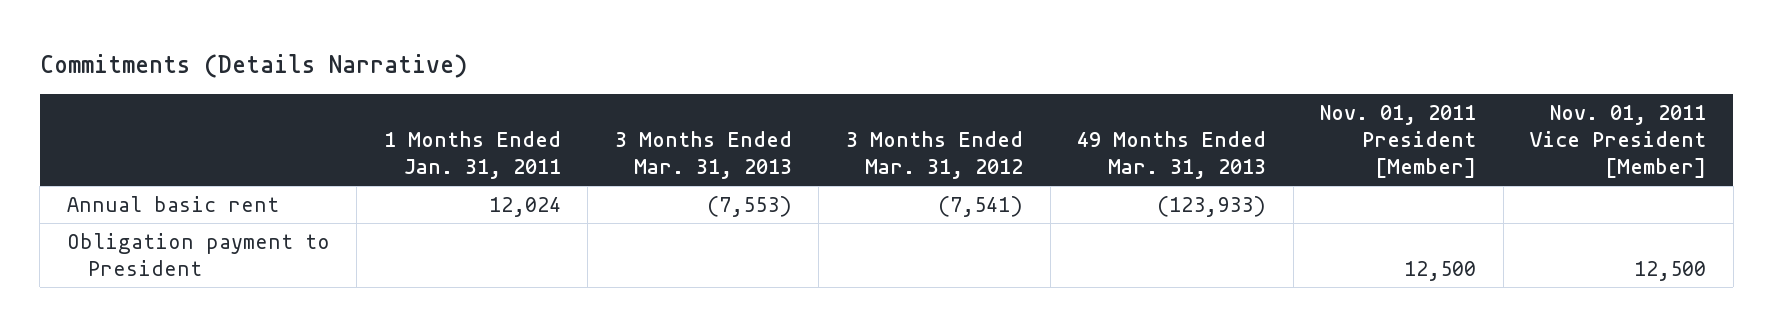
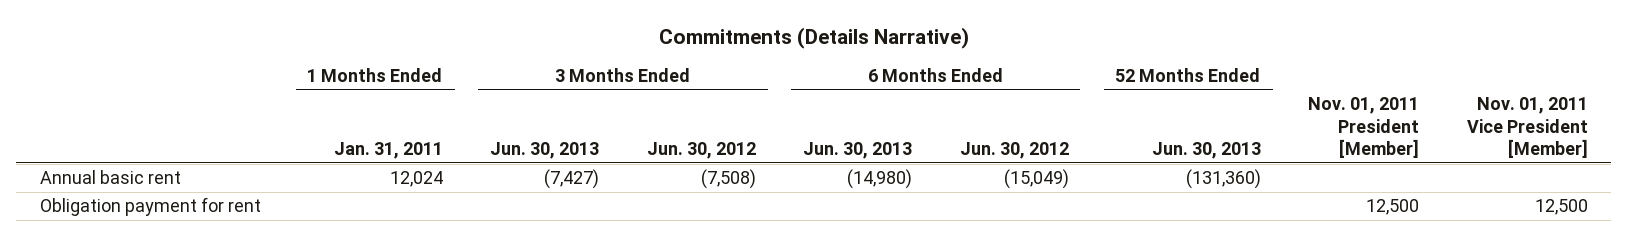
- | 1 Months Ended Jan. 31, 2011 | 3 Months Ended Mar. 31, 2013 | 3 Months Ended Mar. 31, 2012 | 49 Months Ended Mar. 31, 2013 | Nov. 01, 2011 President [Member] | Nov. 01, 2011 Vice President [Member]
+ | 1 Months Ended Jan. 31, 2011 | 3 Months Ended Jun. 30, 2013 | 3 Months Ended Jun. 30, 2012 | 6 Months Ended Jun. 30, 2013 | 6 Months Ended Jun. 30, 2012 | 52 Months Ended Jun. 30, 2013 | Nov. 01, 2011 President [Member] | Nov. 01, 2011 Vice President [Member]
- Obligation payment to President | | | | | 12,500 | 12,500
+ Obligation payment for rent | | | | | | | 12,500 | 12,500

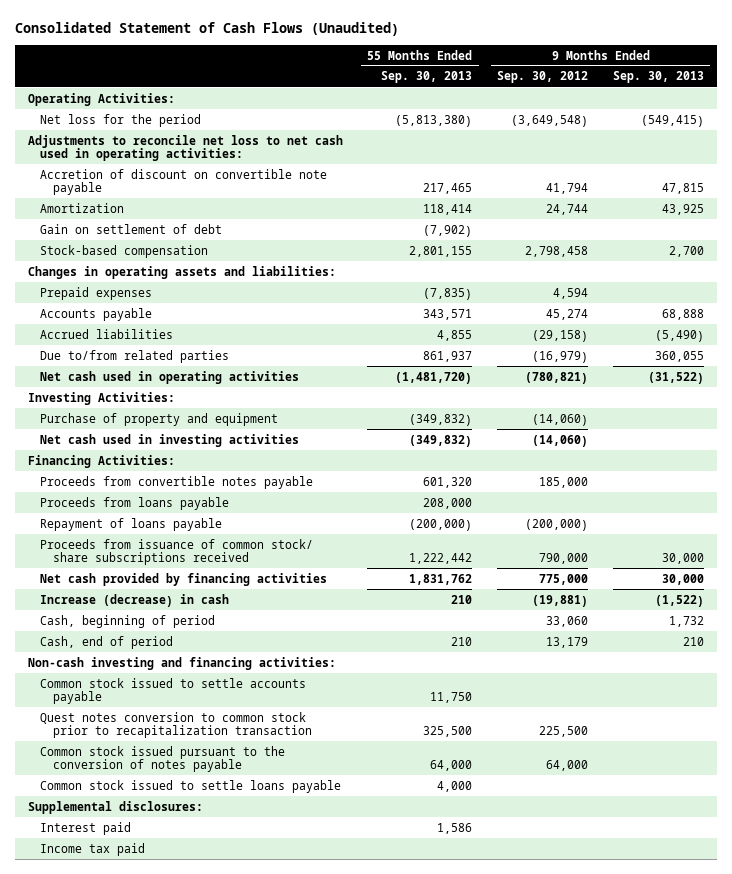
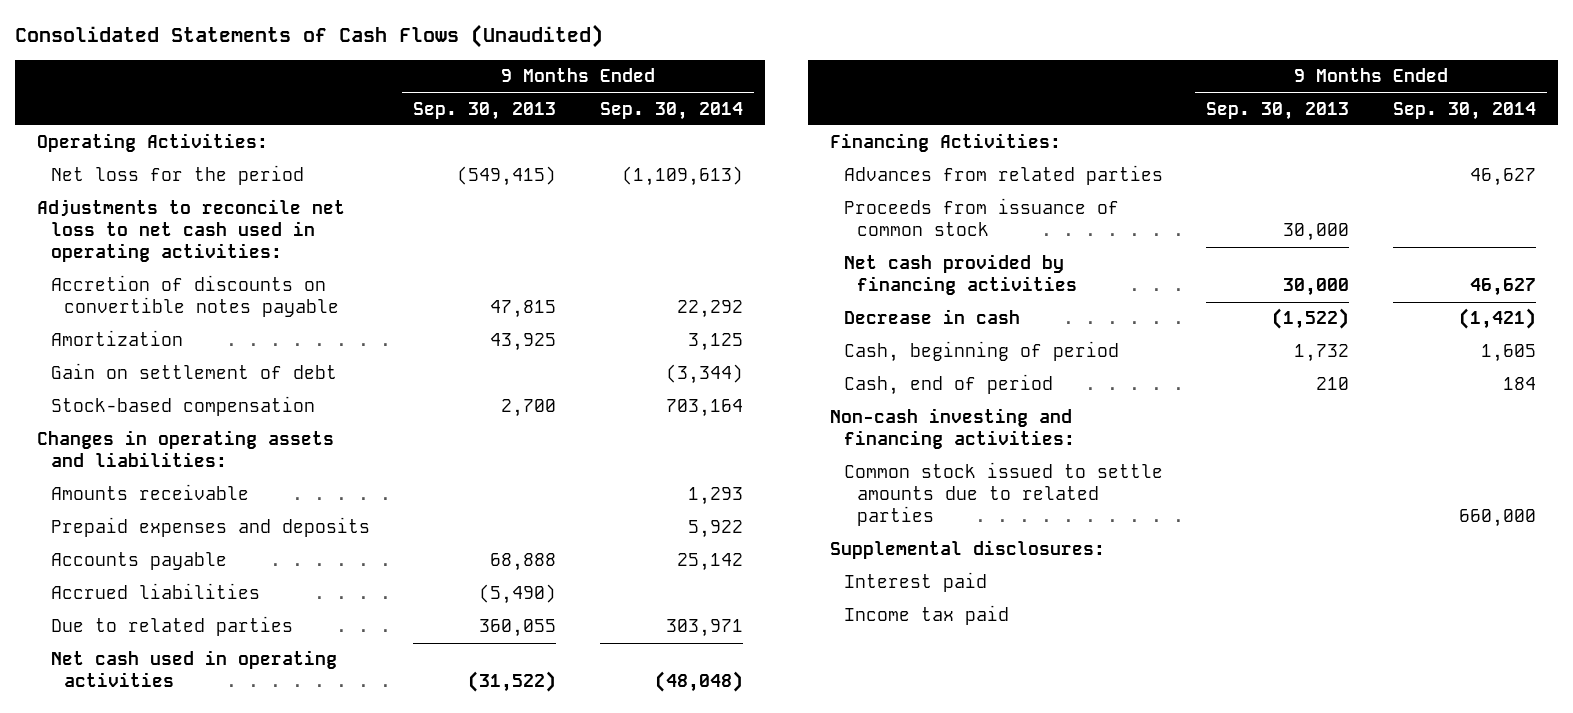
- Consolidated Statement of Cash Flows (Unaudited)
+ Consolidated Statements of Cash Flows (Unaudited)
- | 55 Months Ended Sep. 30, 2013 | 9 Months Ended Sep. 30, 2012 | 9 Months Ended Sep. 30, 2013
+ | 9 Months Ended Sep. 30, 2013 | 9 Months Ended Sep. 30, 2014
- Accretion of discount on convertible note payable | 217,465 | 41,794 | 47,815
+ Accretion of discounts on convertible notes payable | 47,815 | 22,292
- Prepaid expenses | (7,835) | 4,594 |
+ Amounts receivable | | 1,293
+ Prepaid expenses and deposits | | 5,922
- Due to/from related parties | 861,937 | (16,979) | 360,055
+ Due to related parties | 360,055 | 303,971
- Investing Activities:
- Purchase of property and equipment | (349,832) | (14,060) |
- Net cash used in investing activities | (349,832) | (14,060) |
- Proceeds from convertible notes payable | 601,320 | 185,000 |
- Proceeds from loans payable | 208,000 | |
- Repayment of loans payable | (200,000) | (200,000) |
- Proceeds from issuance of common stock/ share subscriptions received | 1,222,442 | 790,000 | 30,000
+ Advances from related parties | | 46,627
+ Proceeds from issuance of common stock | 30,000 |
- Increase (decrease) in cash | 210 | (19,881) | (1,522)
+ Decrease in cash | (1,522) | (1,421)
- Common stock issued to settle accounts payable | 11,750 | |
- Quest notes conversion to common stock prior to recapitalization transaction | 325,500 | 225,500 |
- Common stock issued pursuant to the conversion of notes payable | 64,000 | 64,000 |
- Common stock issued to settle loans payable | 4,000 | |
+ Common stock issued to settle amounts due to related parties | | 660,000

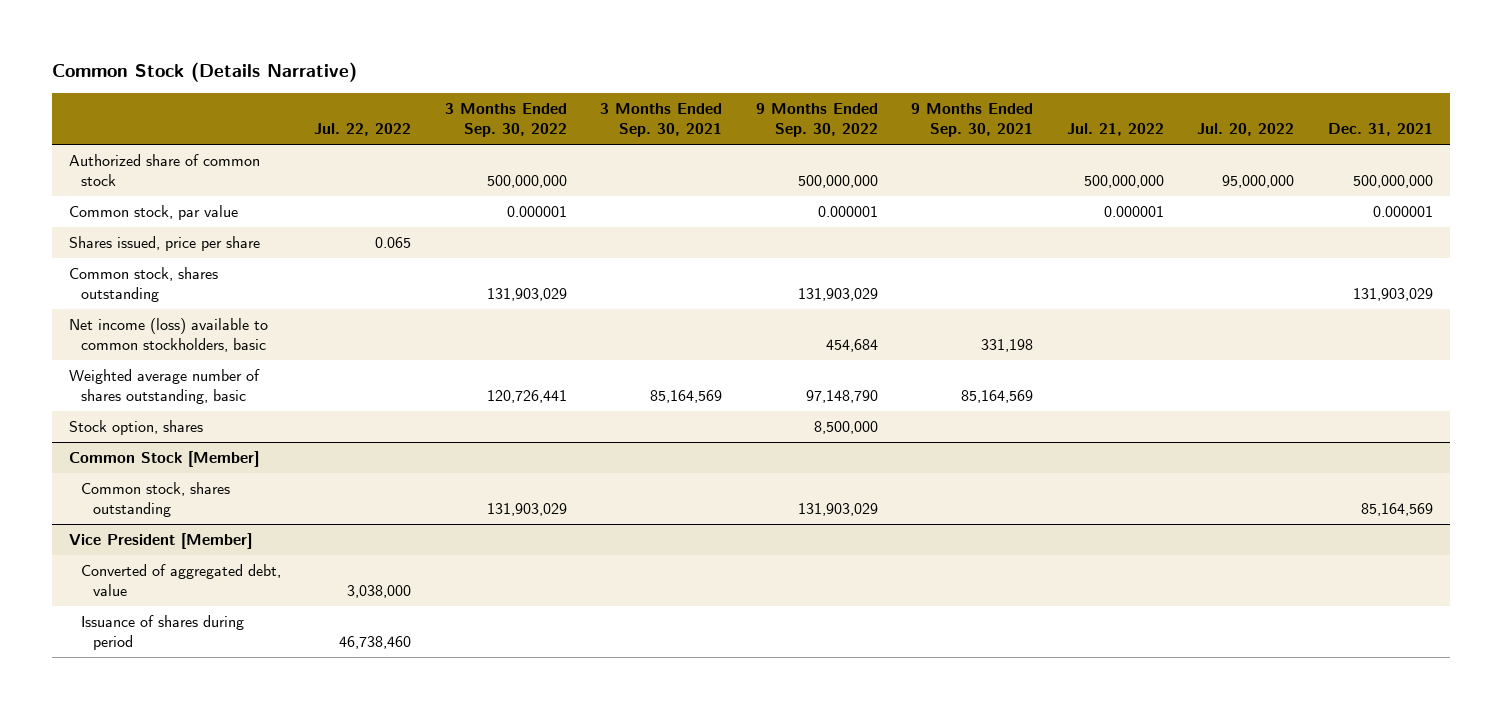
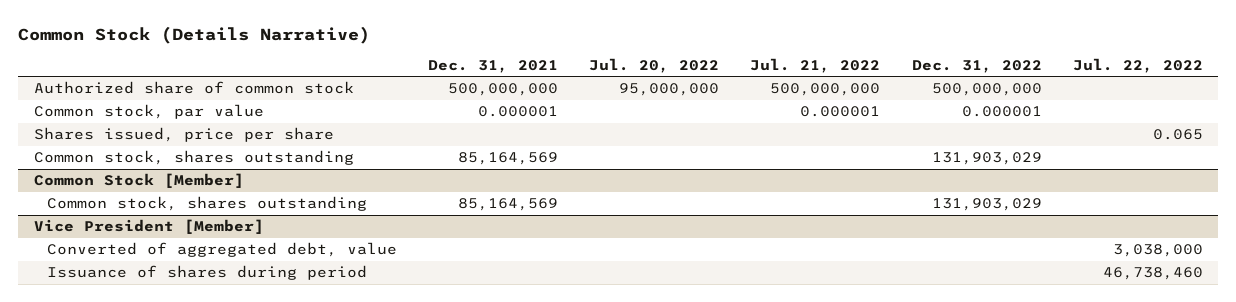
- | Jul. 22, 2022 | 3 Months Ended Sep. 30, 2022 | 3 Months Ended Sep. 30, 2021 | 9 Months Ended Sep. 30, 2022 | 9 Months Ended Sep. 30, 2021 | Jul. 21, 2022 | Jul. 20, 2022 | Dec. 31, 2021
+ | Dec. 31, 2021 | Jul. 20, 2022 | Jul. 21, 2022 | Dec. 31, 2022 | Jul. 22, 2022
- Common stock, shares outstanding | | 131,903,029 | | 131,903,029 | | | | 131,903,029
- Net income (loss) available to common stockholders, basic | | | | 454,684 | 331,198 | | |
- Weighted average number of shares outstanding, basic | | 120,726,441 | 85,164,569 | 97,148,790 | 85,164,569 | | |
- Stock option, shares | | | | 8,500,000 | | | |
+ Common stock, shares outstanding | 85,164,569 | | | 131,903,029 |

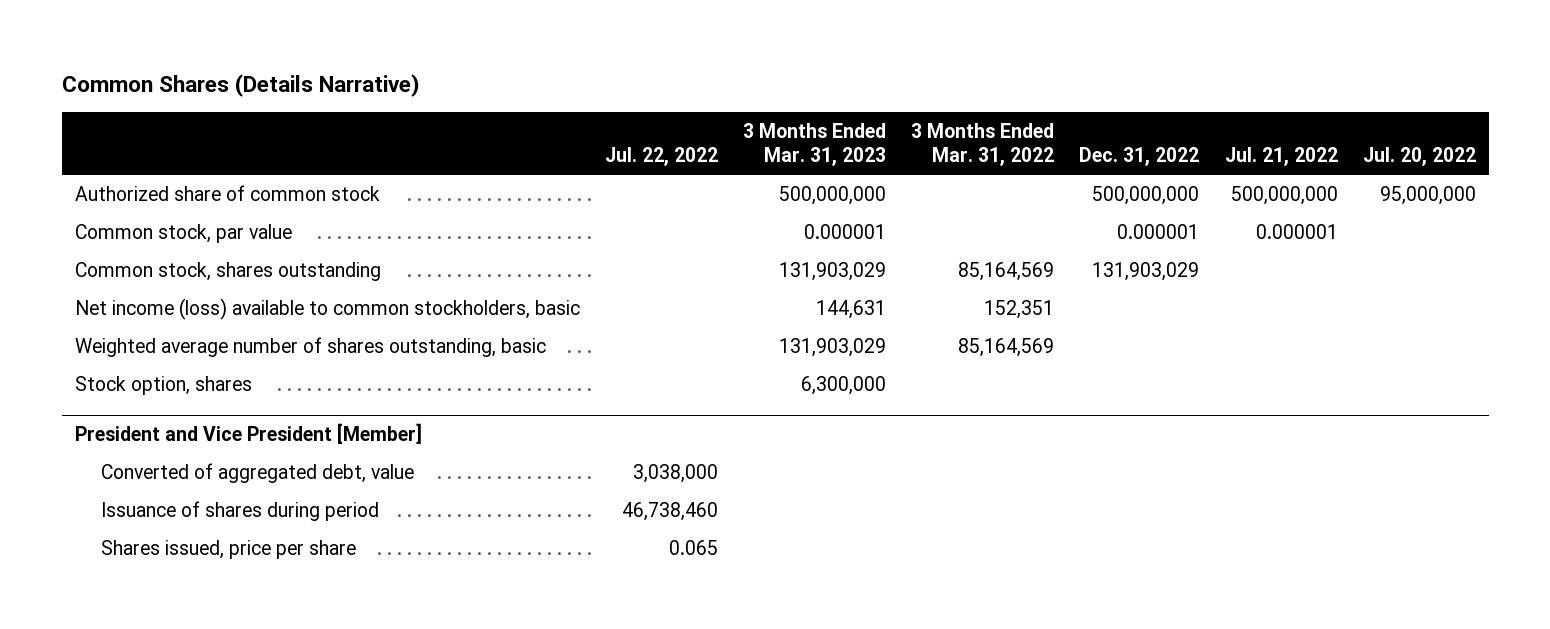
- Common Stock (Details Narrative)
+ Common Shares (Details Narrative)
- | Dec. 31, 2021 | Jul. 20, 2022 | Jul. 21, 2022 | Dec. 31, 2022 | Jul. 22, 2022
+ | Jul. 22, 2022 | 3 Months Ended Mar. 31, 2023 | 3 Months Ended Mar. 31, 2022 | Dec. 31, 2022 | Jul. 21, 2022 | Jul. 20, 2022
- Shares issued, price per share | | | | | 0.065
- Common Stock [Member]
- Common stock, shares outstanding | 85,164,569 | | | 131,903,029 |
- Vice President [Member]
+ Net income (loss) available to common stockholders, basic | | 144,631 | 152,351 | | |
+ Weighted average number of shares outstanding, basic | | 131,903,029 | 85,164,569 | | |
+ Stock option, shares | | 6,300,000 | | | |
+ President and Vice President [Member]
+ Shares issued, price per share | 0.065 | | | | |

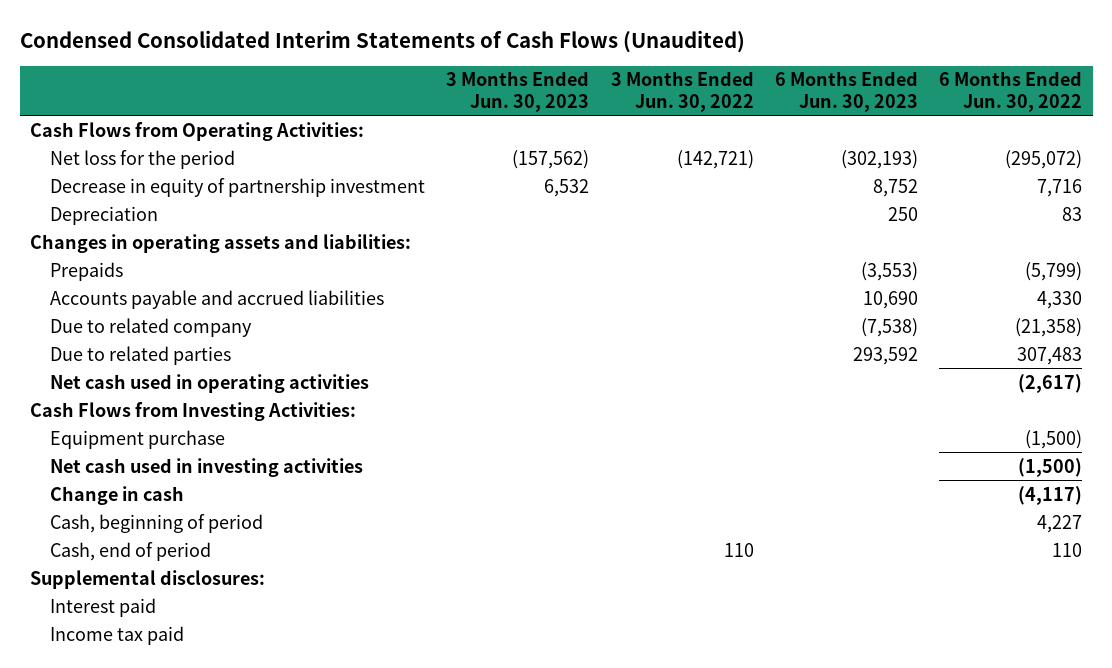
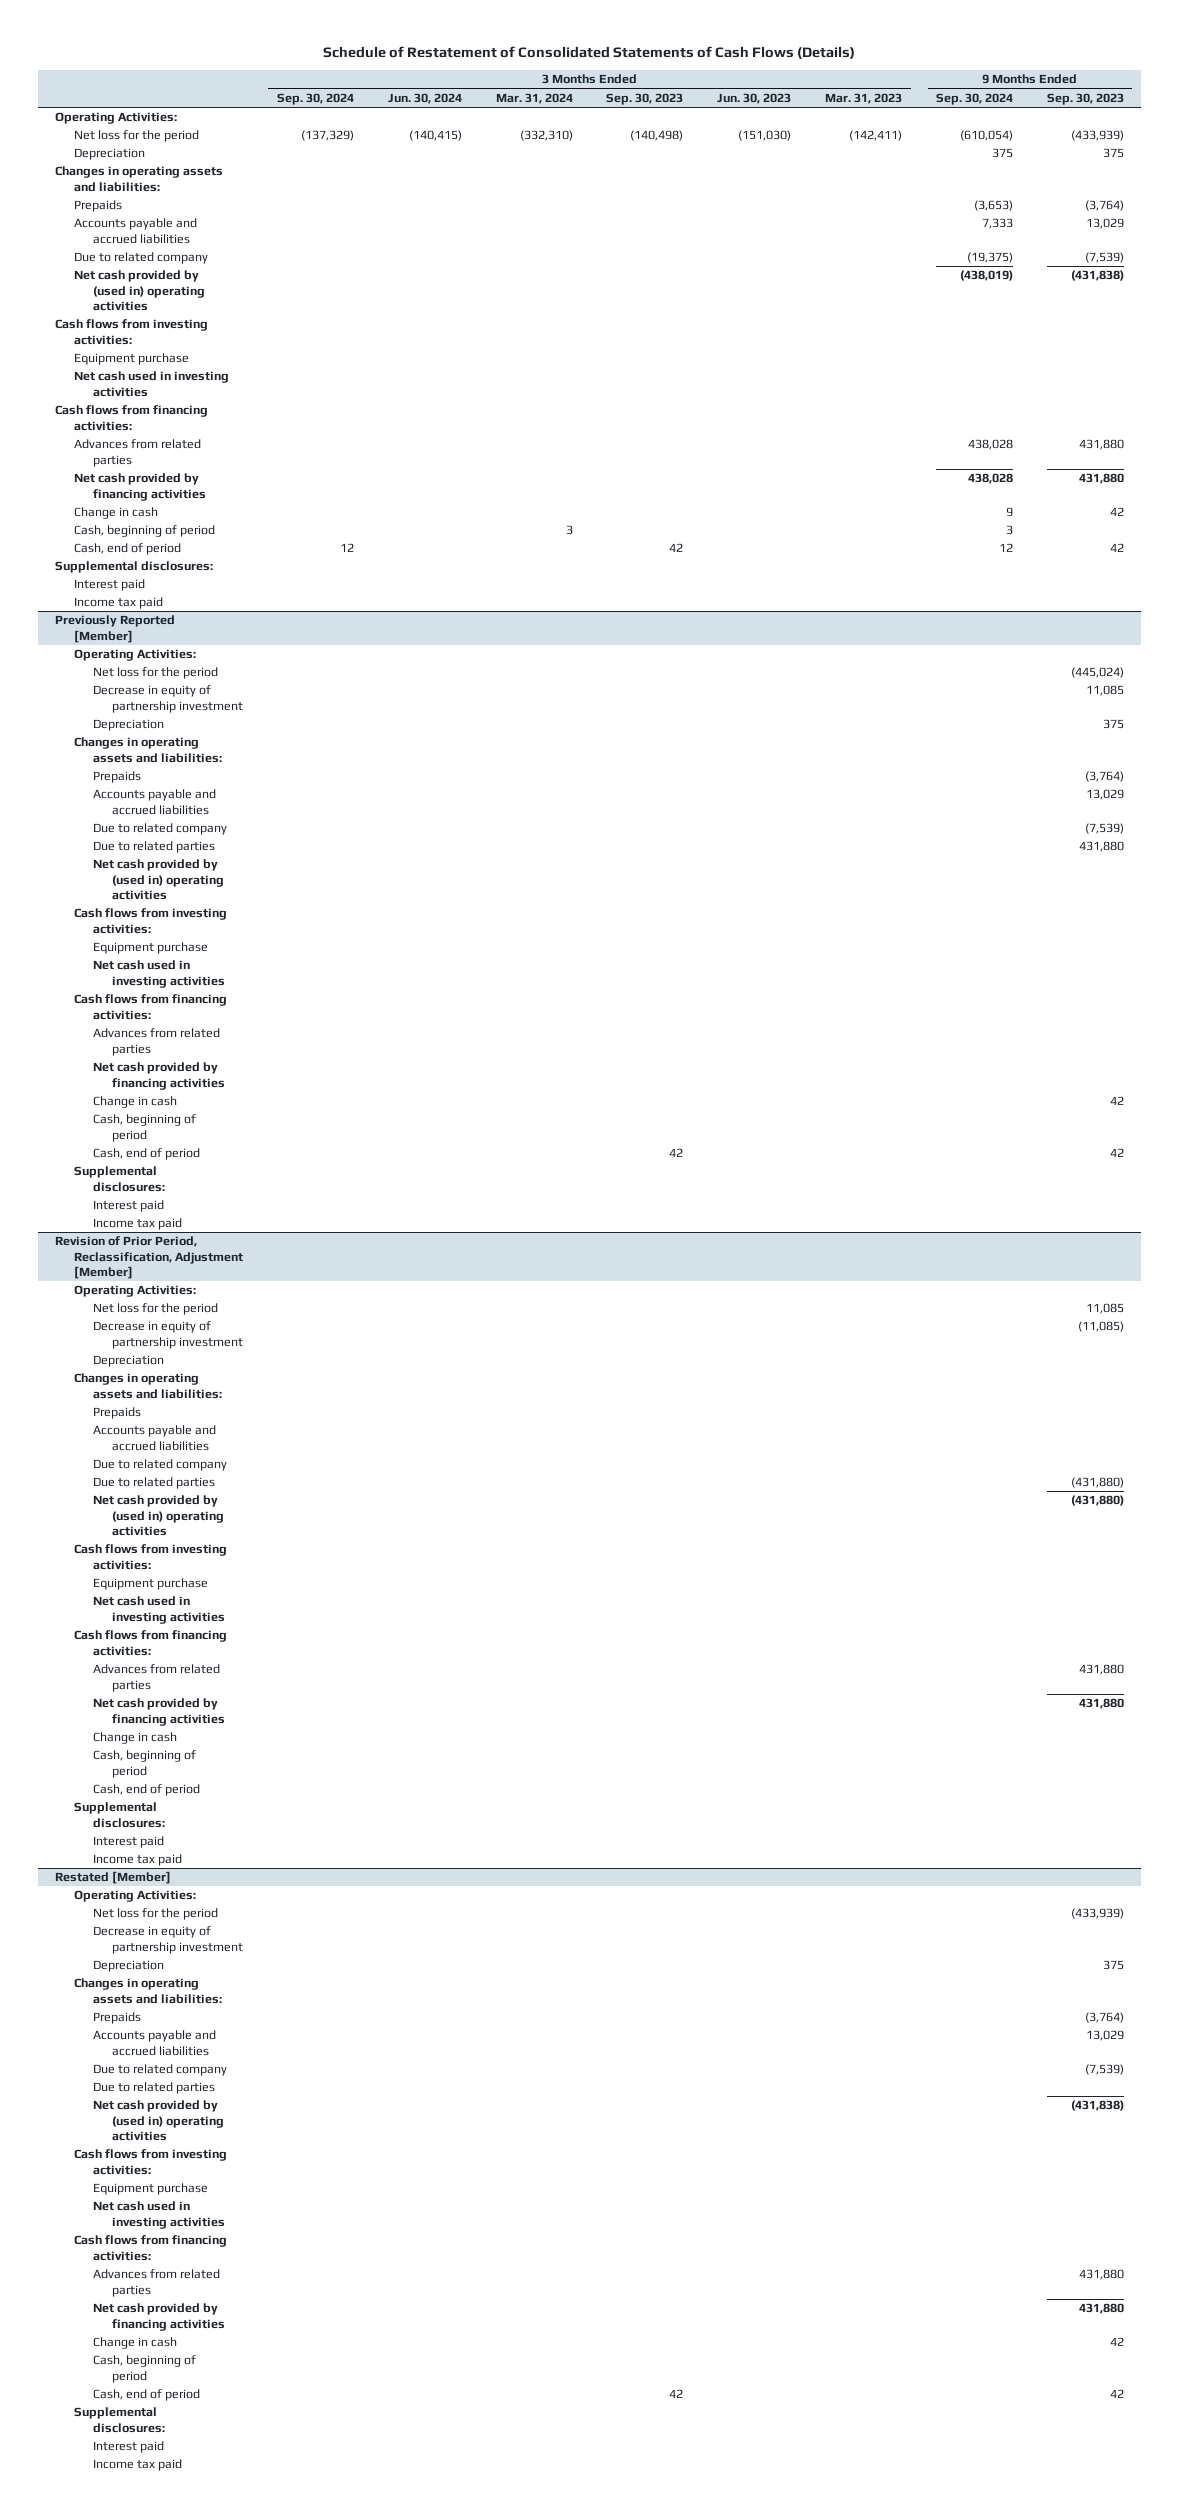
- Condensed Consolidated Interim Statements of Cash Flows (Unaudited)
+ Schedule of Restatement of Consolidated Statements of Cash Flows (Details)
- | 3 Months Ended Jun. 30, 2023 | 3 Months Ended Jun. 30, 2022 | 6 Months Ended Jun. 30, 2023 | 6 Months Ended Jun. 30, 2022
+ | 3 Months Ended Sep. 30, 2024 | 3 Months Ended Jun. 30, 2024 | 3 Months Ended Mar. 31, 2024 | 3 Months Ended Sep. 30, 2023 | 3 Months Ended Jun. 30, 2023 | 3 Months Ended Mar. 31, 2023 | 9 Months Ended Sep. 30, 2024 | 9 Months Ended Sep. 30, 2023
- Cash Flows from Operating Activities:
- Net loss for the period | (157,562) | (142,721) | (302,193) | (295,072)
- Decrease in equity of partnership investment | 6,532 | | 8,752 | 7,716
+ Operating Activities:
+ Net loss for the period | (137,329) | (140,415) | (332,310) | (140,498) | (151,030) | (142,411) | (610,054) | (433,939)
- Due to related parties | | | 293,592 | 307,483
- Net cash used in operating activities | | | | (2,617)
- Cash Flows from Investing Activities:
+ Net cash provided by (used in) operating activities | | | | | | | (438,019) | (431,838)
+ Cash flows from investing activities:
+ Cash flows from financing activities:
+ Advances from related parties | | | | | | | 438,028 | 431,880
+ Net cash provided by financing activities | | | | | | | 438,028 | 431,880
+ Previously Reported [Member]
+ Operating Activities:
+ Net loss for the period | | | | | | | | (445,024)
+ Decrease in equity of partnership investment | | | | | | | | 11,085
+ Depreciation | | | | | | | | 375
+ Changes in operating assets and liabilities:
+ Prepaids | | | | | | | | (3,764)
+ Accounts payable and accrued liabilities | | | | | | | | 13,029
+ Due to related company | | | | | | | | (7,539)
+ Due to related parties | | | | | | | | 431,880
+ Net cash provided by (used in) operating activities
+ Cash flows from investing activities:
+ Equipment purchase
+ Net cash used in investing activities
+ Cash flows from financing activities:
+ Advances from related parties
+ Net cash provided by financing activities
+ Change in cash | | | | | | | | 42
+ Cash, beginning of period
+ Cash, end of period | | | | 42 | | | | 42
+ Supplemental disclosures:
+ Interest paid
+ Income tax paid
+ Revision of Prior Period, Reclassification, Adjustment [Member]
+ Operating Activities:
+ Net loss for the period | | | | | | | | 11,085
+ Decrease in equity of partnership investment | | | | | | | | (11,085)
+ Depreciation
+ Changes in operating assets and liabilities:
+ Prepaids
+ Accounts payable and accrued liabilities
+ Due to related company
+ Due to related parties | | | | | | | | (431,880)
+ Net cash provided by (used in) operating activities | | | | | | | | (431,880)
+ Cash flows from investing activities:
+ Equipment purchase
+ Net cash used in investing activities
+ Cash flows from financing activities:
+ Advances from related parties | | | | | | | | 431,880
+ Net cash provided by financing activities | | | | | | | | 431,880
+ Change in cash
+ Cash, beginning of period
+ Cash, end of period
+ Supplemental disclosures:
+ Interest paid
+ Income tax paid
+ Restated [Member]
+ Operating Activities:
+ Net loss for the period | | | | | | | | (433,939)
+ Decrease in equity of partnership investment
+ Depreciation | | | | | | | | 375
+ Changes in operating assets and liabilities:
+ Prepaids | | | | | | | | (3,764)
+ Accounts payable and accrued liabilities | | | | | | | | 13,029
+ Due to related company | | | | | | | | (7,539)
+ Due to related parties
+ Net cash provided by (used in) operating activities | | | | | | | | (431,838)
+ Cash flows from investing activities:
+ Equipment purchase
+ Net cash used in investing activities
+ Cash flows from financing activities:
+ Advances from related parties | | | | | | | | 431,880
+ Net cash provided by financing activities | | | | | | | | 431,880
+ Change in cash | | | | | | | | 42
+ Cash, beginning of period
+ Cash, end of period | | | | 42 | | | | 42
+ Supplemental disclosures:
+ Interest paid
+ Income tax paid

